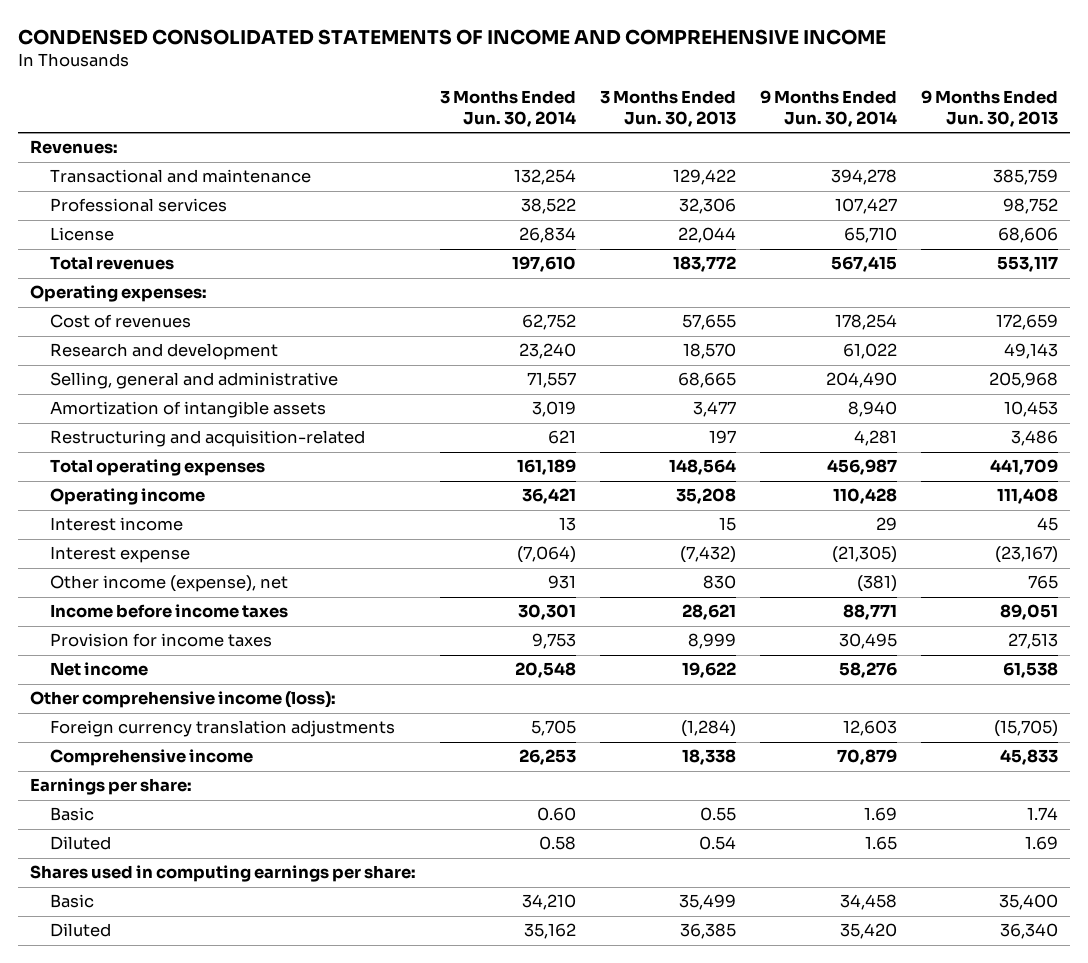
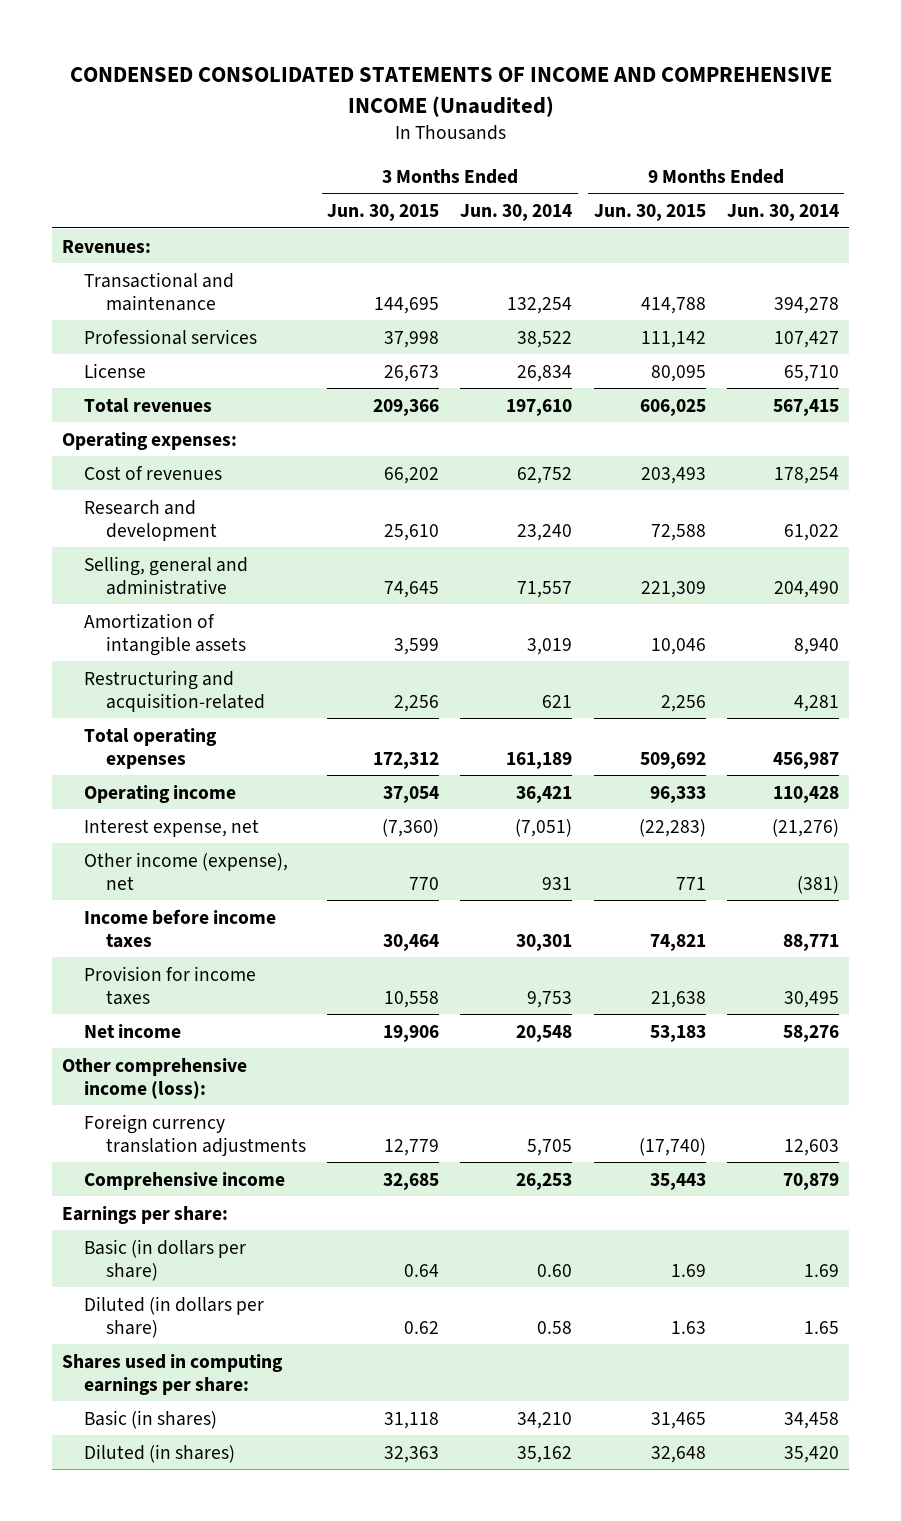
- CONDENSED CONSOLIDATED STATEMENTS OF INCOME AND COMPREHENSIVE INCOME
+ CONDENSED CONSOLIDATED STATEMENTS OF INCOME AND COMPREHENSIVE INCOME (Unaudited)
- | 3 Months Ended Jun. 30, 2014 | 3 Months Ended Jun. 30, 2013 | 9 Months Ended Jun. 30, 2014 | 9 Months Ended Jun. 30, 2013
+ | 3 Months Ended Jun. 30, 2015 | 3 Months Ended Jun. 30, 2014 | 9 Months Ended Jun. 30, 2015 | 9 Months Ended Jun. 30, 2014
- Interest income | 13 | 15 | 29 | 45
- Interest expense | (7,064) | (7,432) | (21,305) | (23,167)
+ Interest expense, net | (7,360) | (7,051) | (22,283) | (21,276)
- Basic | 0.60 | 0.55 | 1.69 | 1.74
- Diluted | 0.58 | 0.54 | 1.65 | 1.69
+ Basic (in dollars per share) | 0.64 | 0.60 | 1.69 | 1.69
+ Diluted (in dollars per share) | 0.62 | 0.58 | 1.63 | 1.65
- Basic | 34,210 | 35,499 | 34,458 | 35,400
- Diluted | 35,162 | 36,385 | 35,420 | 36,340
+ Basic (in shares) | 31,118 | 34,210 | 31,465 | 34,458
+ Diluted (in shares) | 32,363 | 35,162 | 32,648 | 35,420

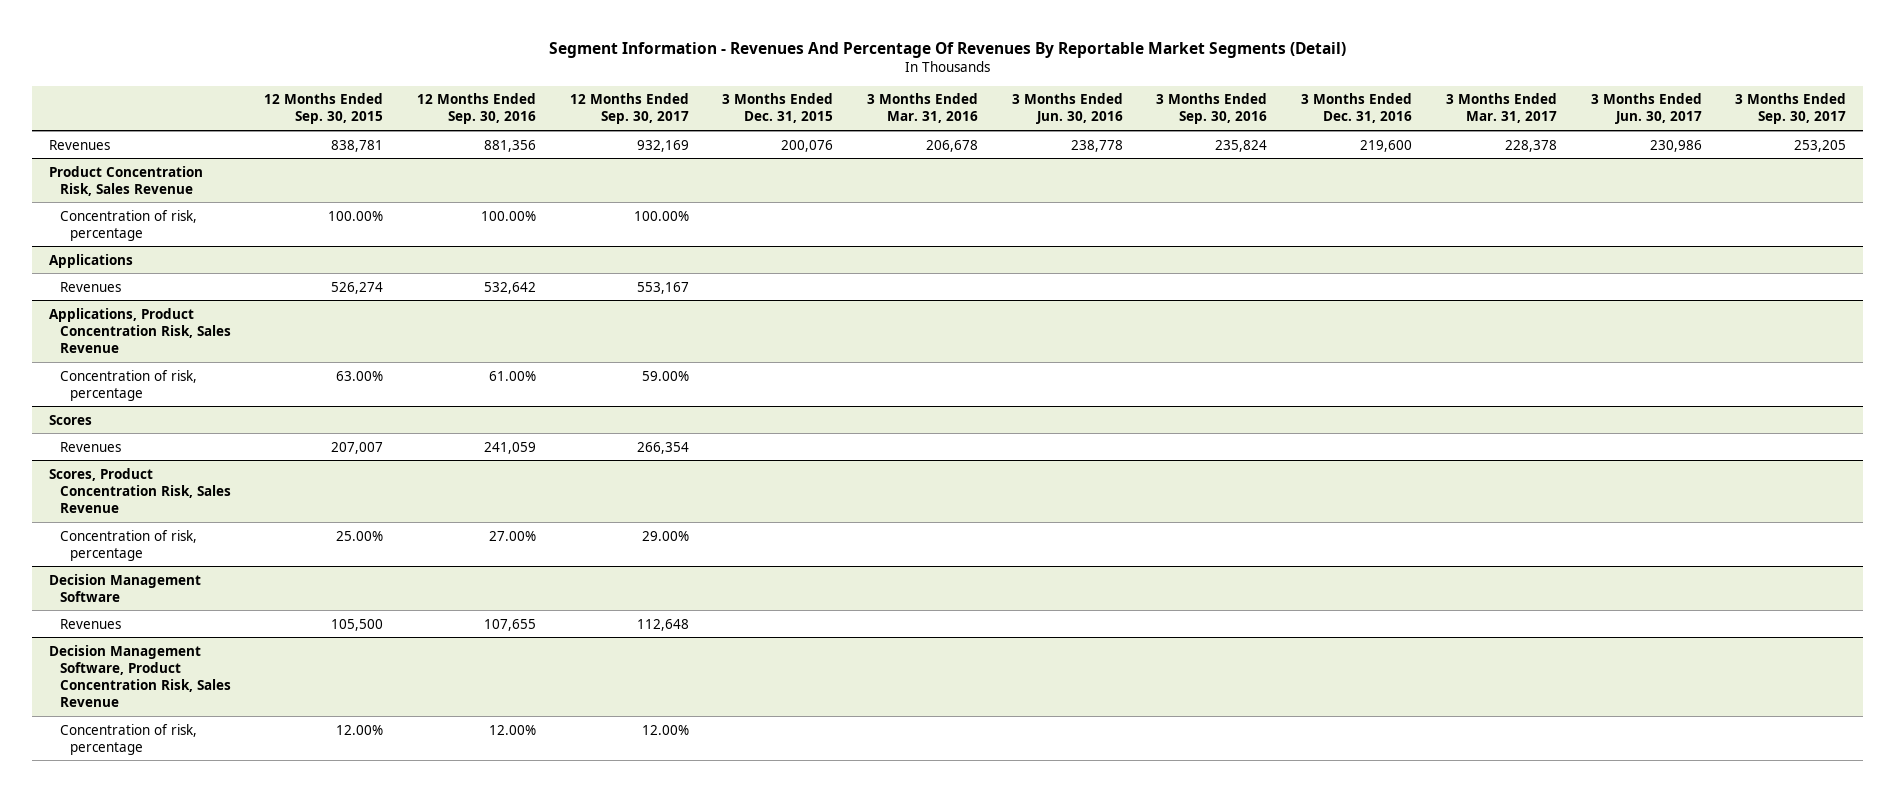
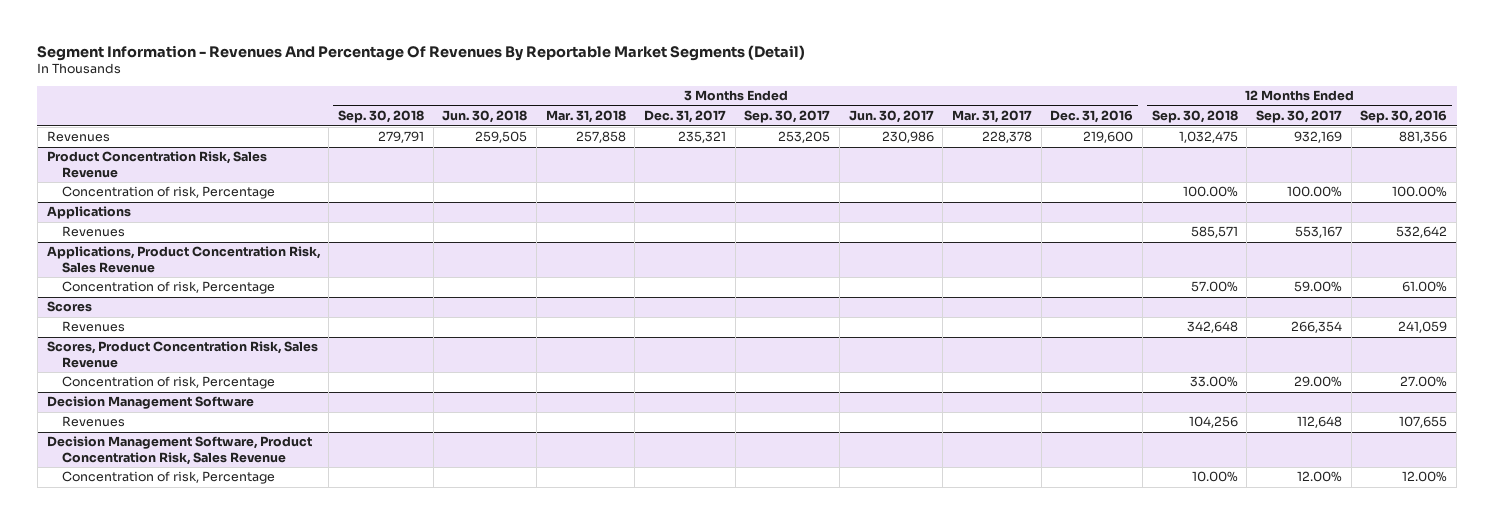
- | 12 Months Ended Sep. 30, 2015 | 12 Months Ended Sep. 30, 2016 | 12 Months Ended Sep. 30, 2017 | 3 Months Ended Dec. 31, 2015 | 3 Months Ended Mar. 31, 2016 | 3 Months Ended Jun. 30, 2016 | 3 Months Ended Sep. 30, 2016 | 3 Months Ended Dec. 31, 2016 | 3 Months Ended Mar. 31, 2017 | 3 Months Ended Jun. 30, 2017 | 3 Months Ended Sep. 30, 2017
+ | 3 Months Ended Sep. 30, 2018 | 3 Months Ended Jun. 30, 2018 | 3 Months Ended Mar. 31, 2018 | 3 Months Ended Dec. 31, 2017 | 3 Months Ended Sep. 30, 2017 | 3 Months Ended Jun. 30, 2017 | 3 Months Ended Mar. 31, 2017 | 3 Months Ended Dec. 31, 2016 | 12 Months Ended Sep. 30, 2018 | 12 Months Ended Sep. 30, 2017 | 12 Months Ended Sep. 30, 2016
@ Product Concentration Risk, Sales Revenue
- Concentration of risk, percentage | 100.00% | 100.00% | 100.00% | | | | | | | |
+ Concentration of risk, Percentage | | | | | | | | | 100.00% | 100.00% | 100.00%
@ Applications, Product Concentration Risk, Sales Revenue
- Concentration of risk, percentage | 63.00% | 61.00% | 59.00% | | | | | | | |
+ Concentration of risk, Percentage | | | | | | | | | 57.00% | 59.00% | 61.00%
@ Scores, Product Concentration Risk, Sales Revenue
- Concentration of risk, percentage | 25.00% | 27.00% | 29.00% | | | | | | | |
+ Concentration of risk, Percentage | | | | | | | | | 33.00% | 29.00% | 27.00%
@ Decision Management Software, Product Concentration Risk, Sales Revenue
- Concentration of risk, percentage | 12.00% | 12.00% | 12.00% | | | | | | | |
+ Concentration of risk, Percentage | | | | | | | | | 10.00% | 12.00% | 12.00%

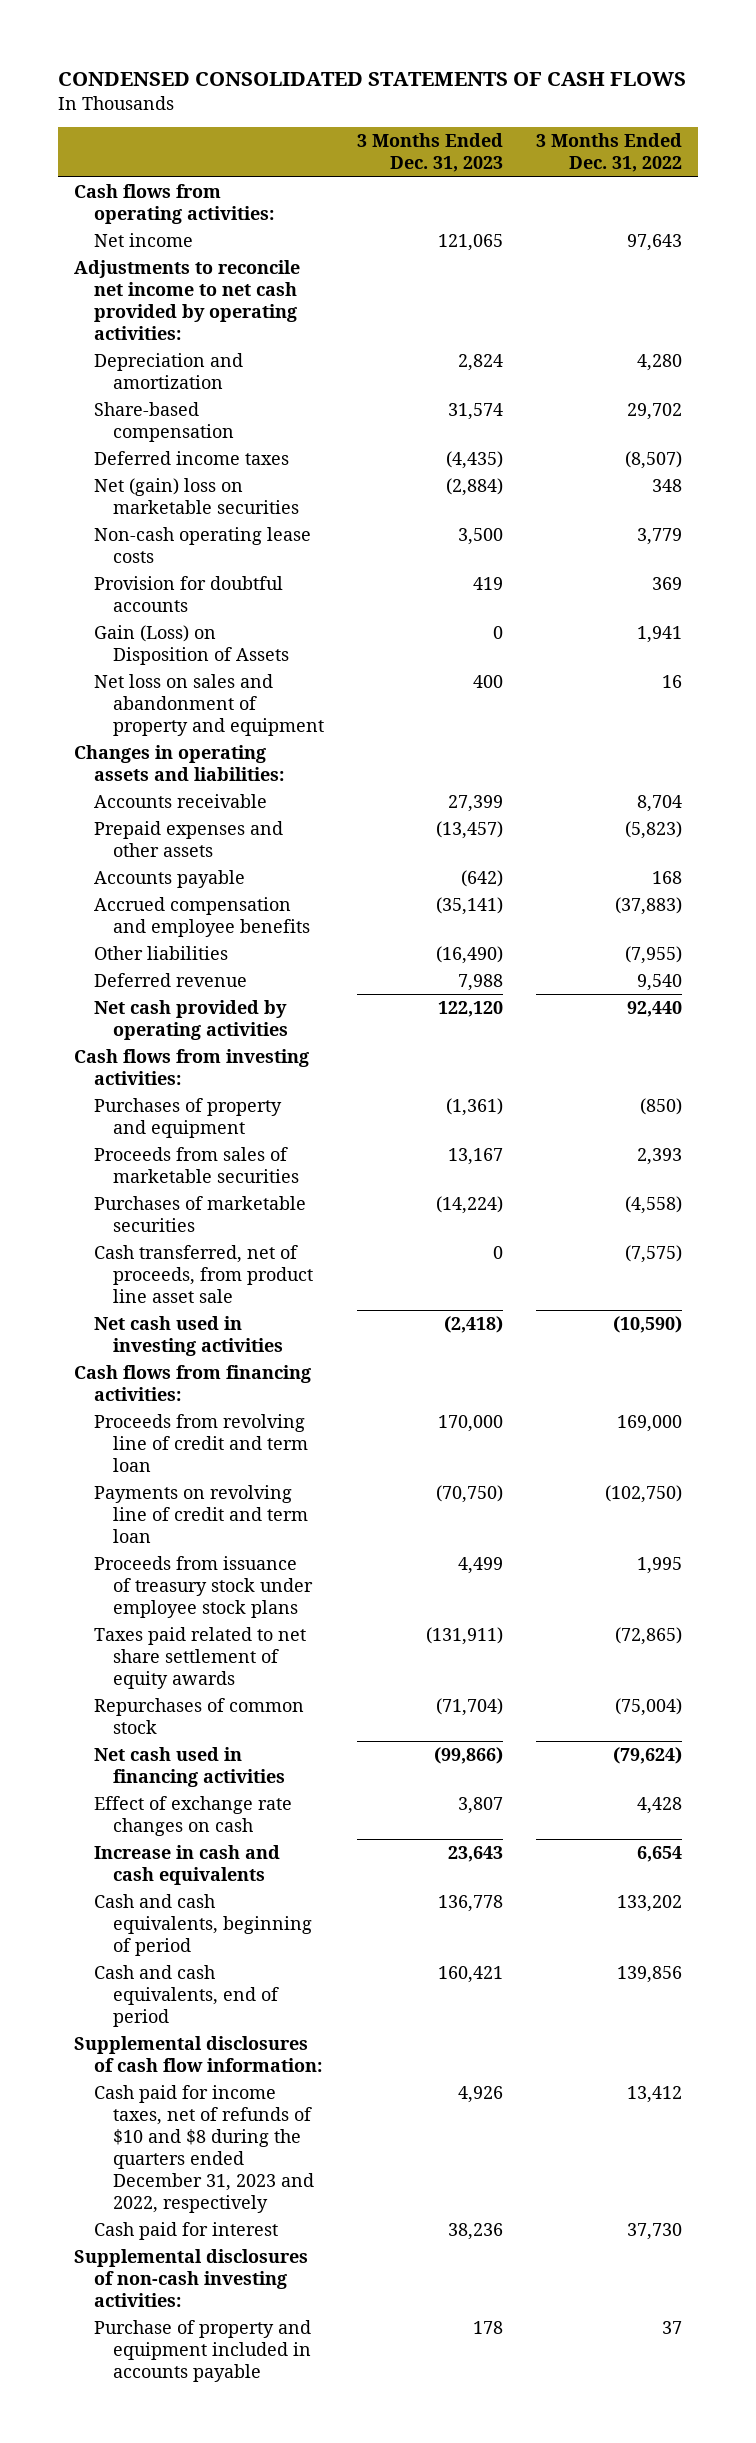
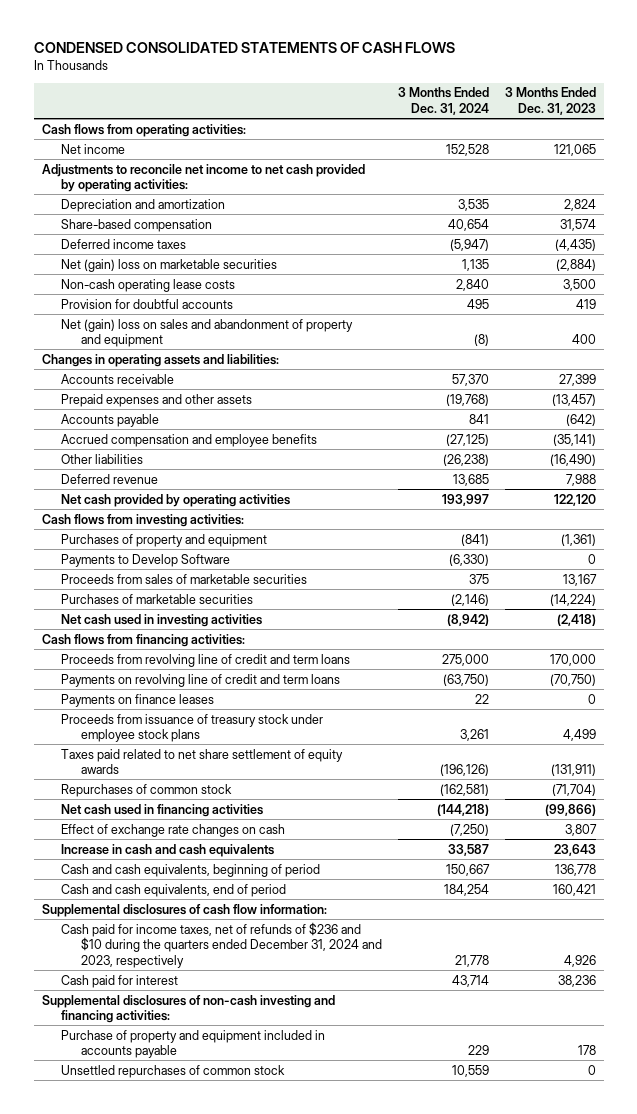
- | 3 Months Ended Dec. 31, 2023 | 3 Months Ended Dec. 31, 2022
+ | 3 Months Ended Dec. 31, 2024 | 3 Months Ended Dec. 31, 2023
- Gain (Loss) on Disposition of Assets | 0 | 1,941
- Net loss on sales and abandonment of property and equipment | 400 | 16
+ Net (gain) loss on sales and abandonment of property and equipment | (8) | 400
+ Payments to Develop Software | (6,330) | 0
- Cash transferred, net of proceeds, from product line asset sale | 0 | (7,575)
- Proceeds from revolving line of credit and term loan | 170,000 | 169,000
- Payments on revolving line of credit and term loan | (70,750) | (102,750)
+ Proceeds from revolving line of credit and term loans | 275,000 | 170,000
+ Payments on revolving line of credit and term loans | (63,750) | (70,750)
+ Payments on finance leases | 22 | 0
- Cash paid for income taxes, net of refunds of $10 and $8 during the quarters ended December 31, 2023 and 2022, respectively | 4,926 | 13,412
+ Cash paid for income taxes, net of refunds of $236 and $10 during the quarters ended December 31, 2024 and 2023, respectively | 21,778 | 4,926
- Supplemental disclosures of non-cash investing activities:
+ Supplemental disclosures of non-cash investing and financing activities:
+ Unsettled repurchases of common stock | 10,559 | 0

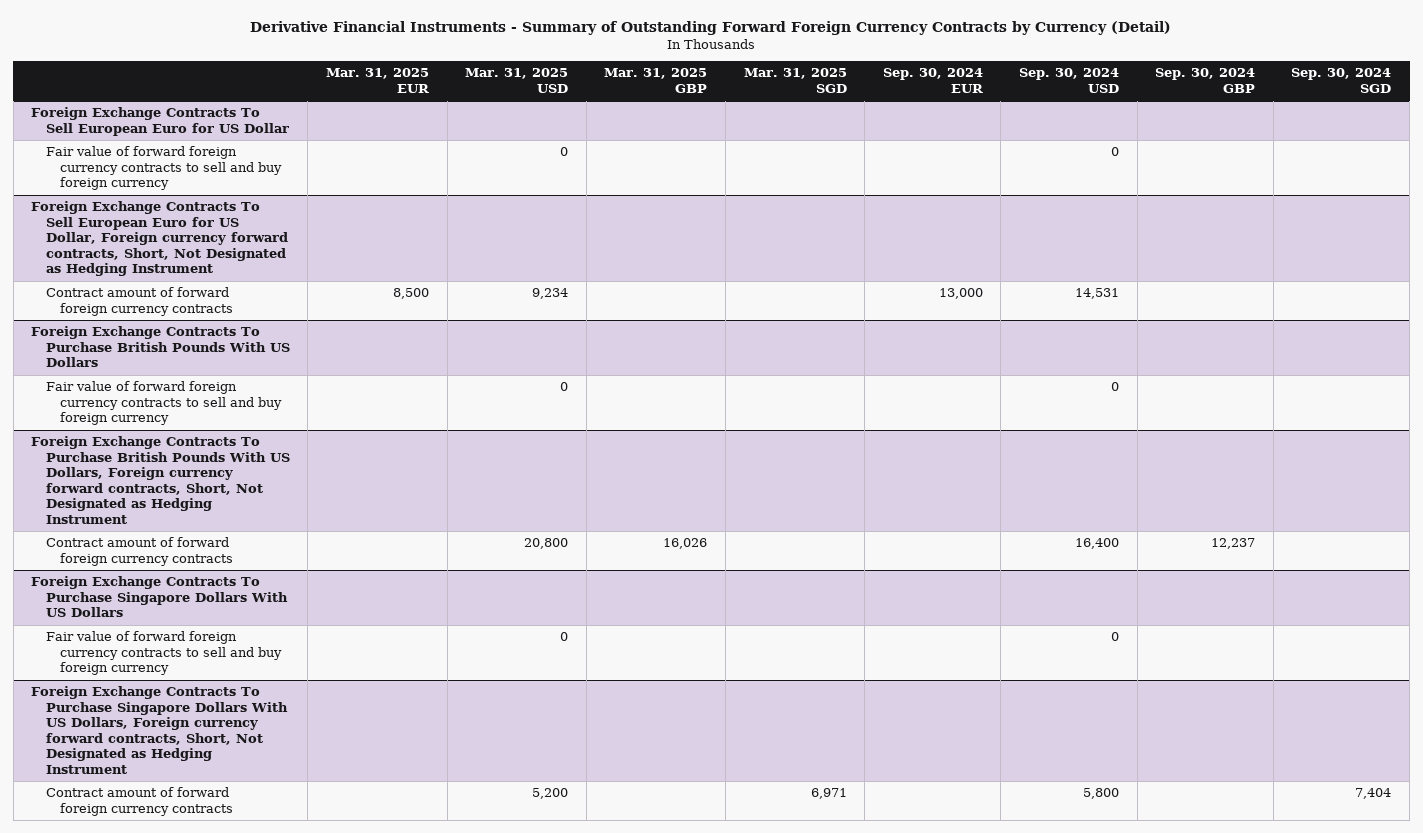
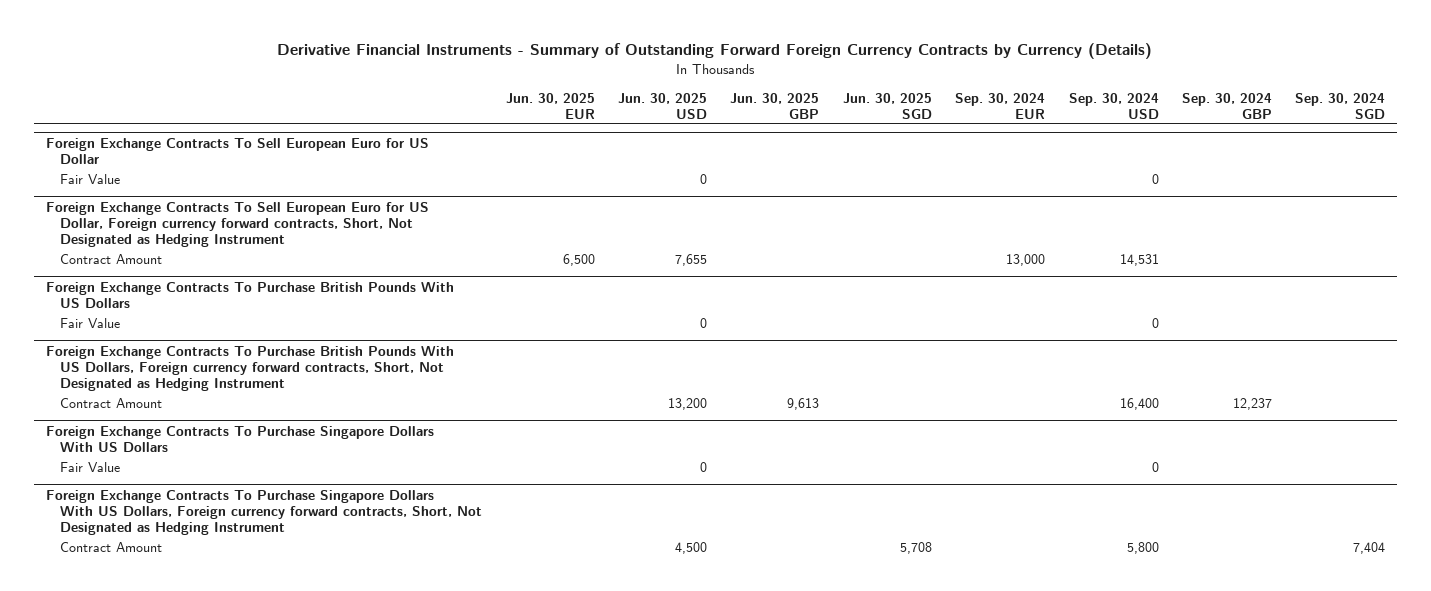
- Derivative Financial Instruments - Summary of Outstanding Forward Foreign Currency Contracts by Currency (Detail)
+ Derivative Financial Instruments - Summary of Outstanding Forward Foreign Currency Contracts by Currency (Details)
- | Mar. 31, 2025 EUR | Mar. 31, 2025 USD | Mar. 31, 2025 GBP | Mar. 31, 2025 SGD | Sep. 30, 2024 EUR | Sep. 30, 2024 USD | Sep. 30, 2024 GBP | Sep. 30, 2024 SGD
+ | Jun. 30, 2025 EUR | Jun. 30, 2025 USD | Jun. 30, 2025 GBP | Jun. 30, 2025 SGD | Sep. 30, 2024 EUR | Sep. 30, 2024 USD | Sep. 30, 2024 GBP | Sep. 30, 2024 SGD
@ Foreign Exchange Contracts To Sell European Euro for US Dollar
- Fair value of forward foreign currency contracts to sell and buy foreign currency | | 0 | | | | 0 | |
+ Fair Value | | 0 | | | | 0 | |
@ Foreign Exchange Contracts To Sell European Euro for US Dollar, Foreign currency forward contracts, Short, Not Designated as Hedging Instrument
- Contract amount of forward foreign currency contracts | 8,500 | 9,234 | | | 13,000 | 14,531 | |
+ Contract Amount | 6,500 | 7,655 | | | 13,000 | 14,531 | |
@ Foreign Exchange Contracts To Purchase British Pounds With US Dollars
- Fair value of forward foreign currency contracts to sell and buy foreign currency | | 0 | | | | 0 | |
+ Fair Value | | 0 | | | | 0 | |
@ Foreign Exchange Contracts To Purchase British Pounds With US Dollars, Foreign currency forward contracts, Short, Not Designated as Hedging Instrument
- Contract amount of forward foreign currency contracts | | 20,800 | 16,026 | | | 16,400 | 12,237 |
+ Contract Amount | | 13,200 | 9,613 | | | 16,400 | 12,237 |
@ Foreign Exchange Contracts To Purchase Singapore Dollars With US Dollars
- Fair value of forward foreign currency contracts to sell and buy foreign currency | | 0 | | | | 0 | |
+ Fair Value | | 0 | | | | 0 | |
@ Foreign Exchange Contracts To Purchase Singapore Dollars With US Dollars, Foreign currency forward contracts, Short, Not Designated as Hedging Instrument
- Contract amount of forward foreign currency contracts | | 5,200 | | 6,971 | | 5,800 | | 7,404
+ Contract Amount | | 4,500 | | 5,708 | | 5,800 | | 7,404

